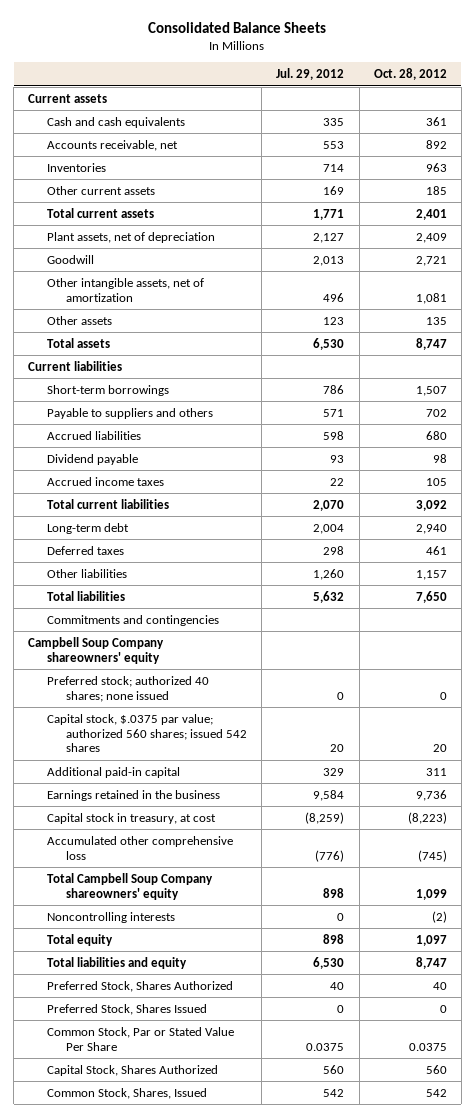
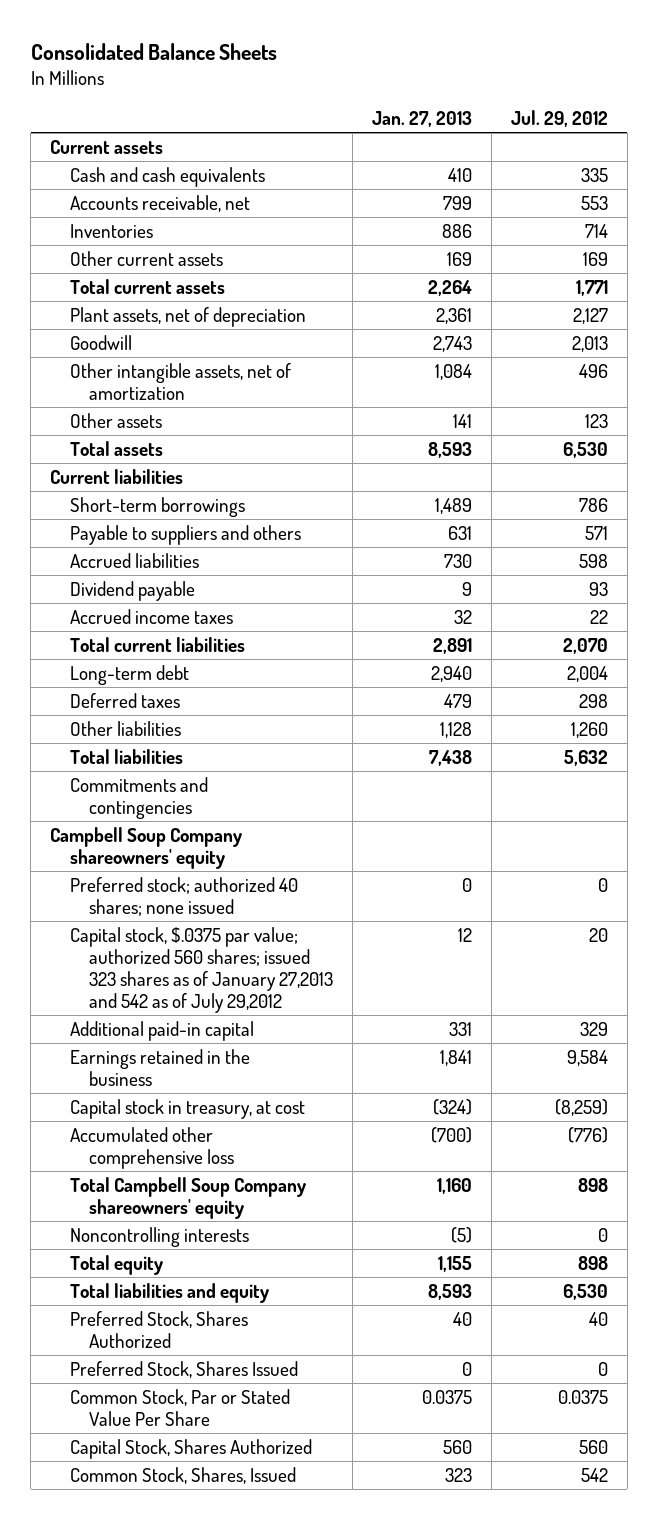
- | Jul. 29, 2012 | Oct. 28, 2012
+ | Jan. 27, 2013 | Jul. 29, 2012
- Capital stock, $.0375 par value; authorized 560 shares; issued 542 shares | 20 | 20
+ Capital stock, $.0375 par value; authorized 560 shares; issued 323 shares as of January 27,2013 and 542 as of July 29,2012 | 12 | 20

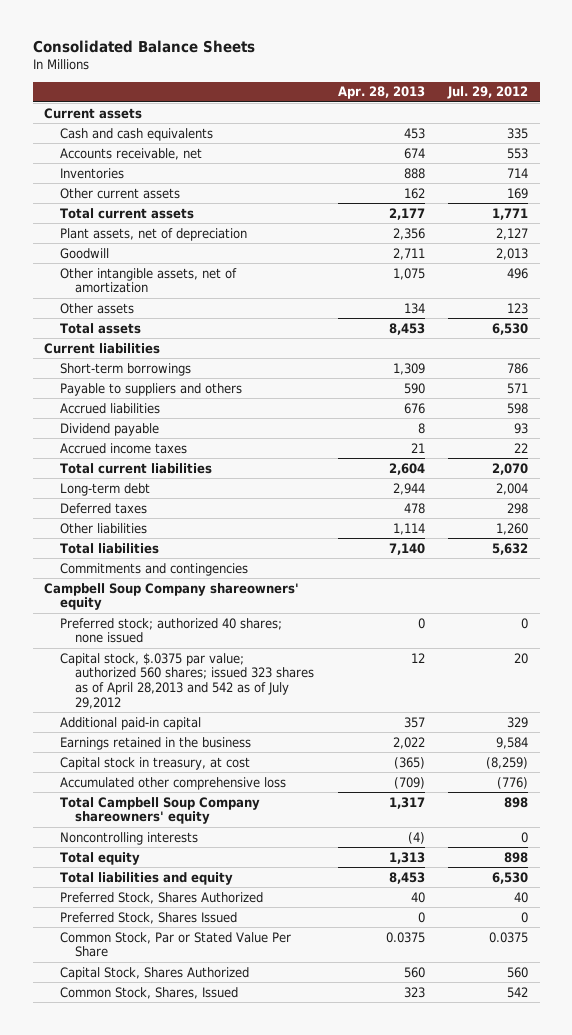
- | Jan. 27, 2013 | Jul. 29, 2012
+ | Apr. 28, 2013 | Jul. 29, 2012
- Capital stock, $.0375 par value; authorized 560 shares; issued 323 shares as of January 27,2013 and 542 as of July 29,2012 | 12 | 20
+ Capital stock, $.0375 par value; authorized 560 shares; issued 323 shares as of April 28,2013 and 542 as of July 29,2012 | 12 | 20

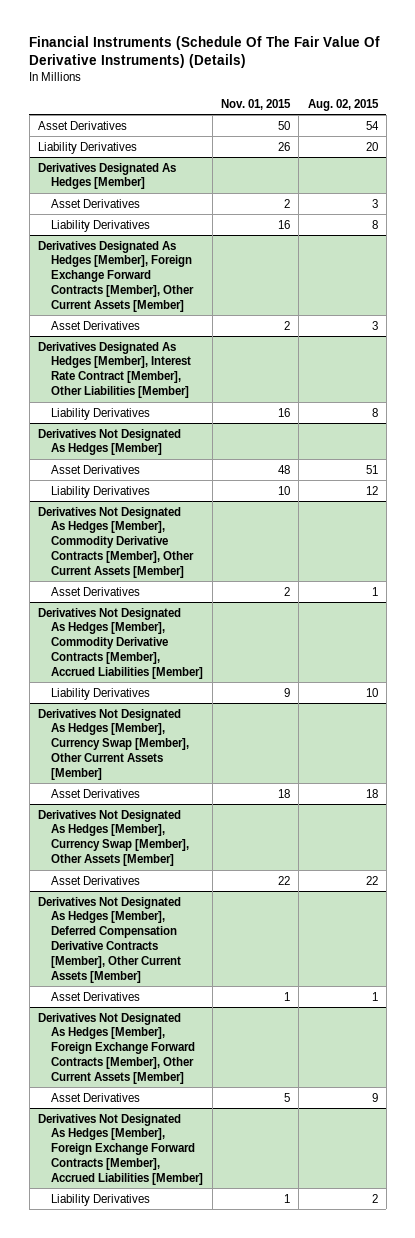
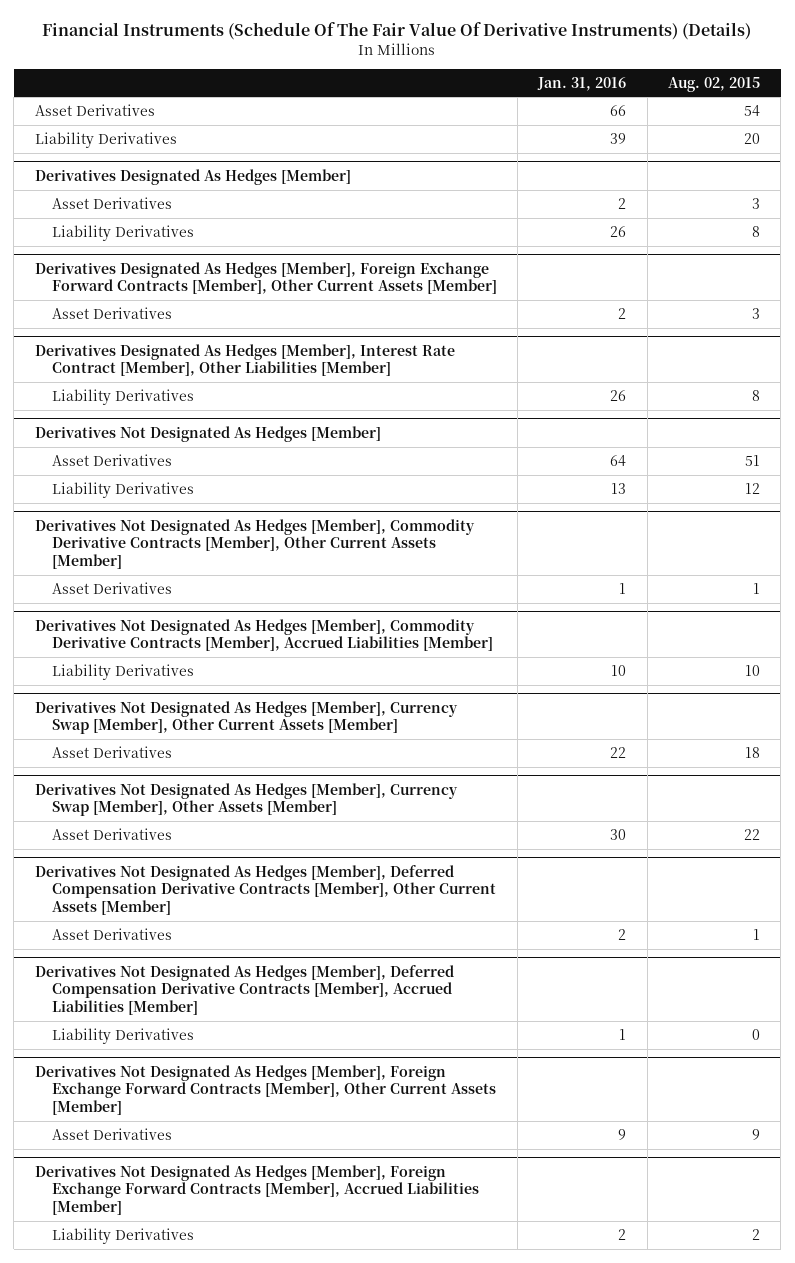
- | Nov. 01, 2015 | Aug. 02, 2015
+ | Jan. 31, 2016 | Aug. 02, 2015
+ Derivatives Not Designated As Hedges [Member], Deferred Compensation Derivative Contracts [Member], Accrued Liabilities [Member]
+ Liability Derivatives | 1 | 0

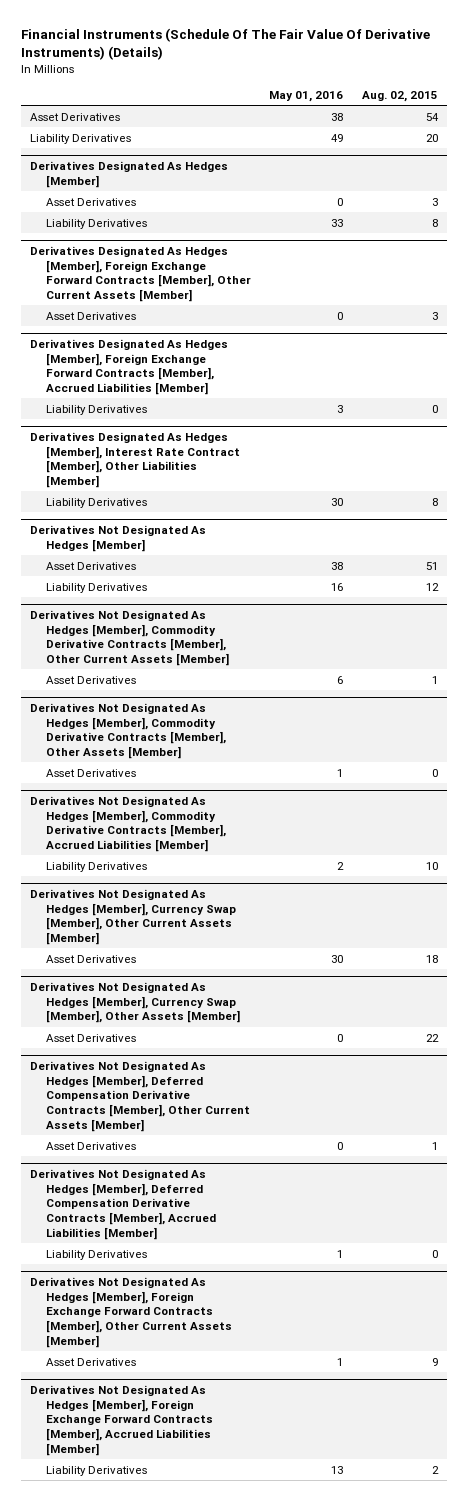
- | Jan. 31, 2016 | Aug. 02, 2015
+ | May 01, 2016 | Aug. 02, 2015
+ Derivatives Designated As Hedges [Member], Foreign Exchange Forward Contracts [Member], Accrued Liabilities [Member]
+ Liability Derivatives | 3 | 0
+ Derivatives Not Designated As Hedges [Member], Commodity Derivative Contracts [Member], Other Assets [Member]
+ Asset Derivatives | 1 | 0

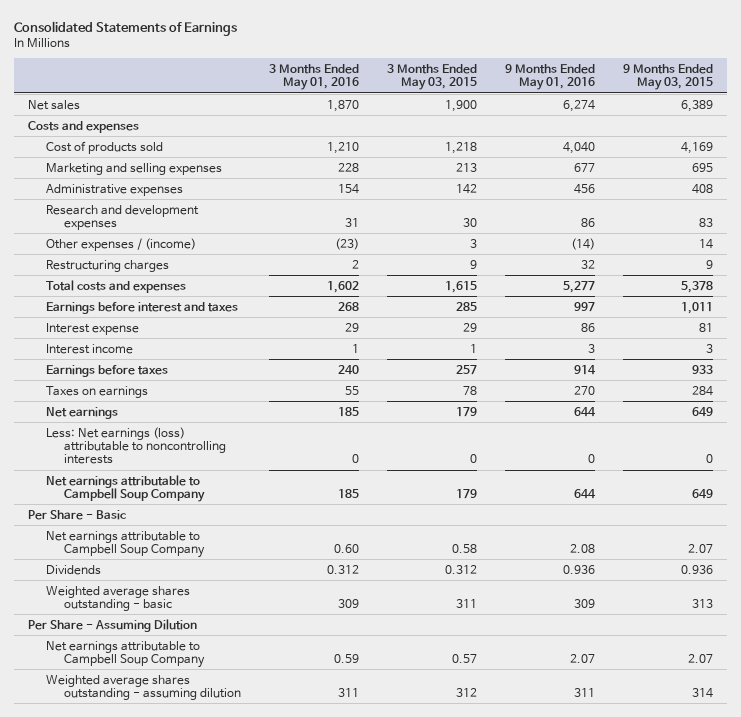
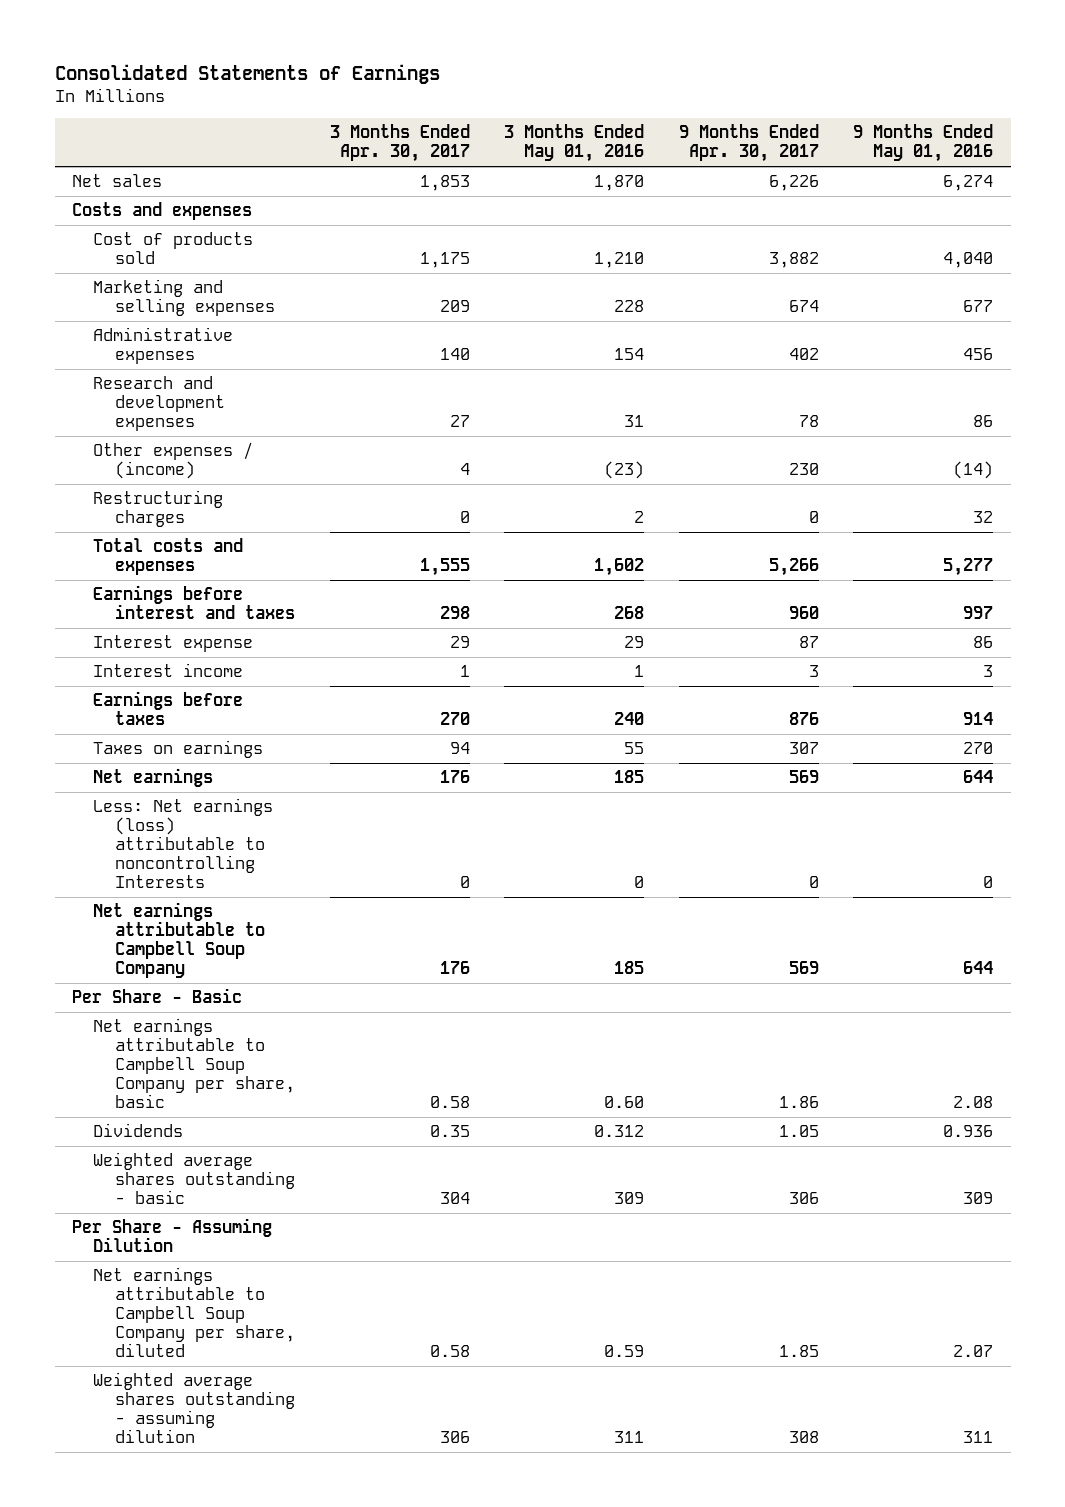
- | 3 Months Ended May 01, 2016 | 3 Months Ended May 03, 2015 | 9 Months Ended May 01, 2016 | 9 Months Ended May 03, 2015
+ | 3 Months Ended Apr. 30, 2017 | 3 Months Ended May 01, 2016 | 9 Months Ended Apr. 30, 2017 | 9 Months Ended May 01, 2016
- Less: Net earnings (loss) attributable to noncontrolling interests | 0 | 0 | 0 | 0
+ Less: Net earnings (loss) attributable to noncontrolling Interests | 0 | 0 | 0 | 0
- Net earnings attributable to Campbell Soup Company | 0.60 | 0.58 | 2.08 | 2.07
+ Net earnings attributable to Campbell Soup Company per share, basic | 0.58 | 0.60 | 1.86 | 2.08
- Net earnings attributable to Campbell Soup Company | 0.59 | 0.57 | 2.07 | 2.07
+ Net earnings attributable to Campbell Soup Company per share, diluted | 0.58 | 0.59 | 1.85 | 2.07

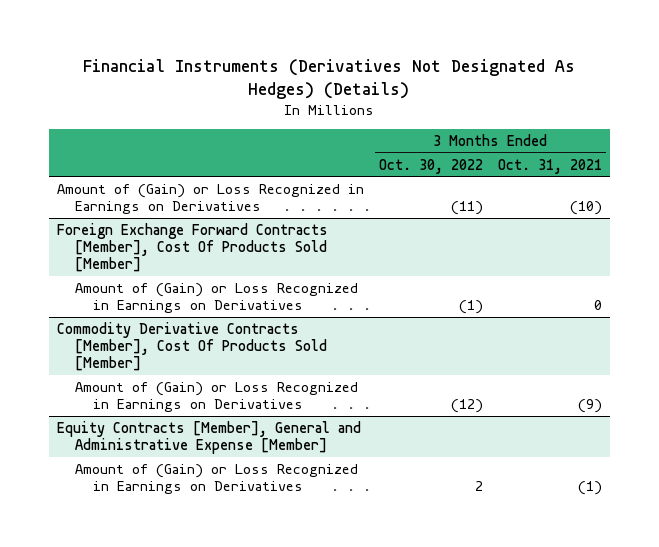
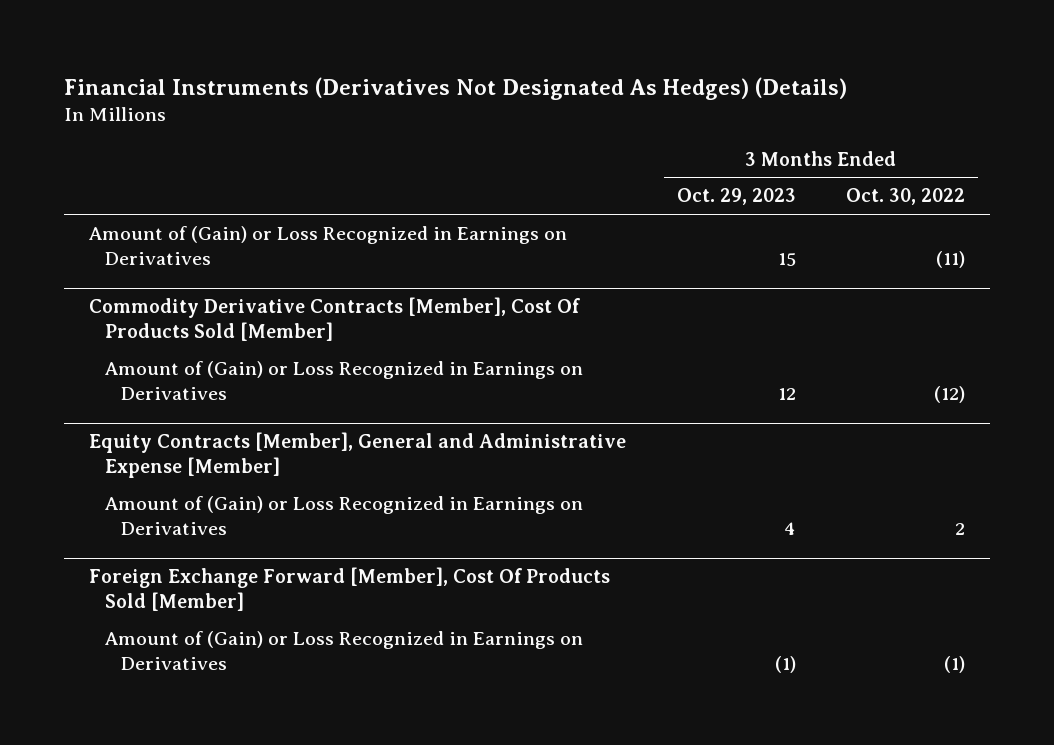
- | 3 Months Ended Oct. 30, 2022 | 3 Months Ended Oct. 31, 2021
+ | 3 Months Ended Oct. 29, 2023 | 3 Months Ended Oct. 30, 2022
- Foreign Exchange Forward Contracts [Member], Cost Of Products Sold [Member]
- Amount of (Gain) or Loss Recognized in Earnings on Derivatives | (1) | 0
+ Foreign Exchange Forward [Member], Cost Of Products Sold [Member]
+ Amount of (Gain) or Loss Recognized in Earnings on Derivatives | (1) | (1)

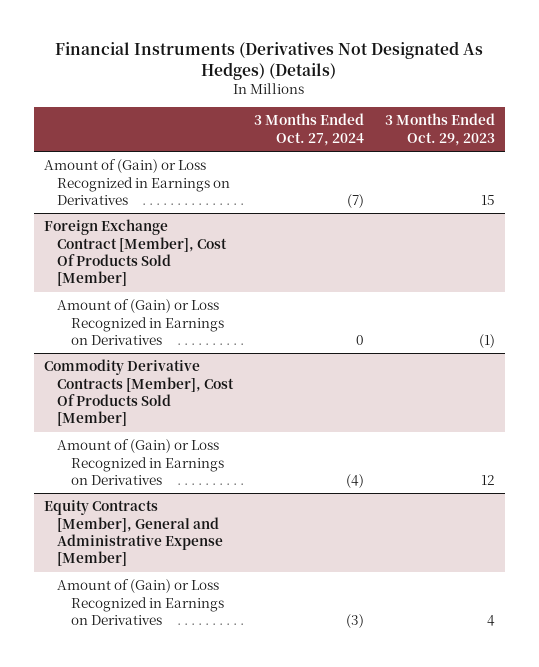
- | 3 Months Ended Oct. 29, 2023 | 3 Months Ended Oct. 30, 2022
+ | 3 Months Ended Oct. 27, 2024 | 3 Months Ended Oct. 29, 2023
+ Foreign Exchange Contract [Member], Cost Of Products Sold [Member]
+ Amount of (Gain) or Loss Recognized in Earnings on Derivatives | 0 | (1)
- Foreign Exchange Forward [Member], Cost Of Products Sold [Member]
- Amount of (Gain) or Loss Recognized in Earnings on Derivatives | (1) | (1)

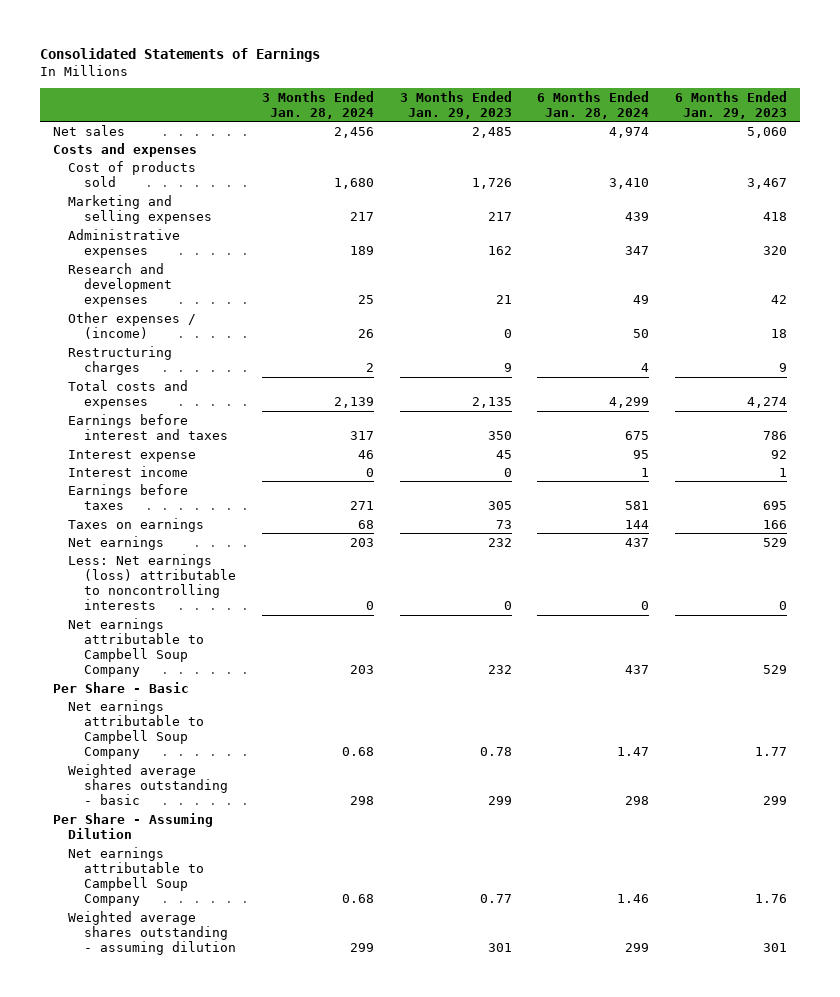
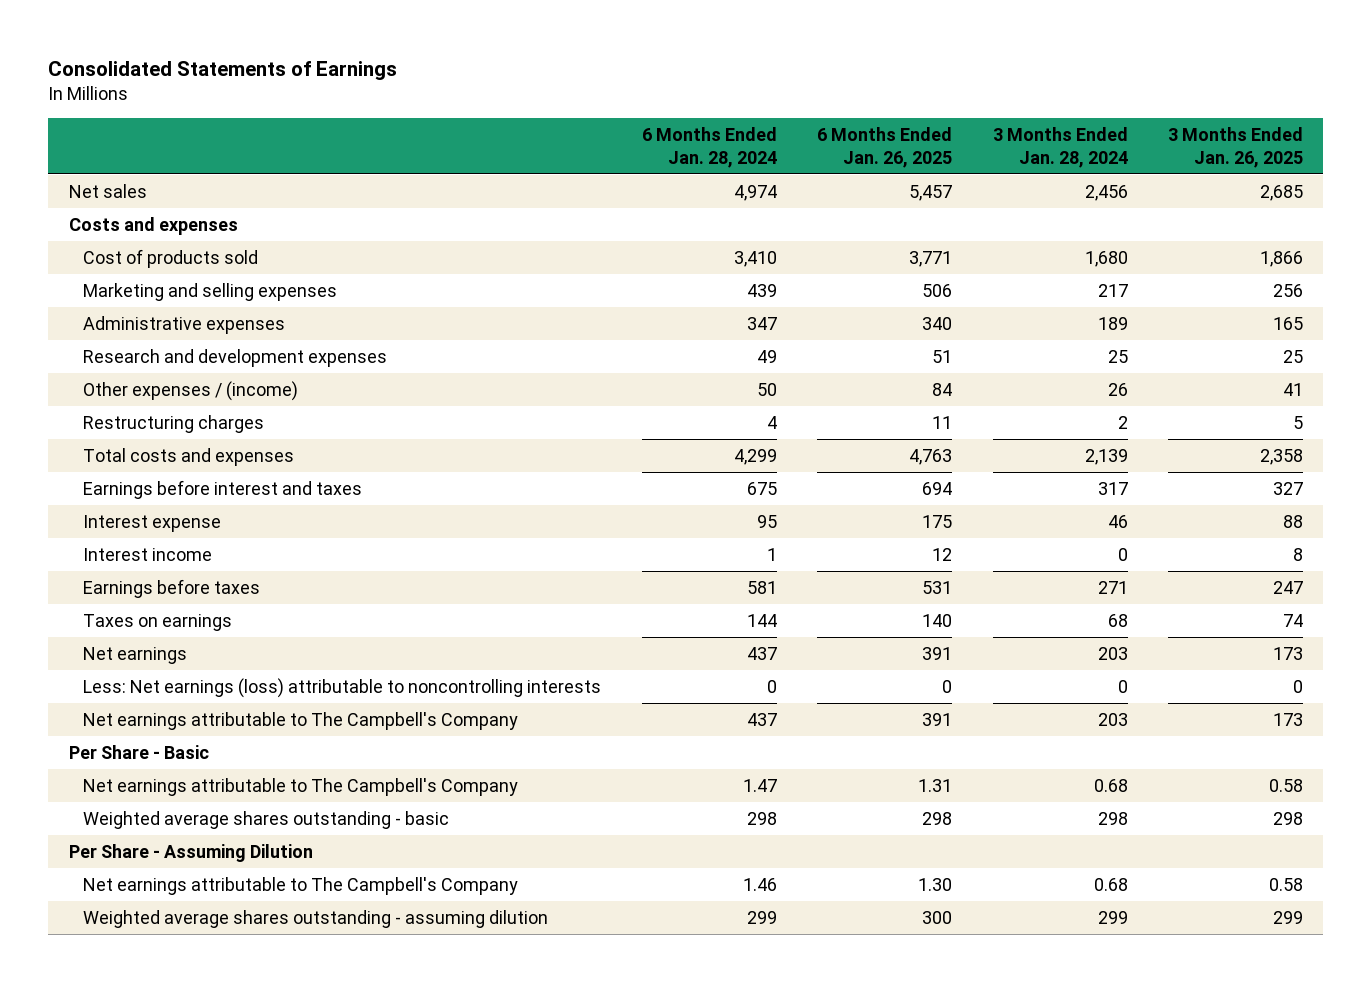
- | 3 Months Ended Jan. 28, 2024 | 3 Months Ended Jan. 29, 2023 | 6 Months Ended Jan. 28, 2024 | 6 Months Ended Jan. 29, 2023
+ | 6 Months Ended Jan. 28, 2024 | 6 Months Ended Jan. 26, 2025 | 3 Months Ended Jan. 28, 2024 | 3 Months Ended Jan. 26, 2025
- Net earnings attributable to Campbell Soup Company | 203 | 232 | 437 | 529
+ Net earnings attributable to The Campbell's Company | 437 | 391 | 203 | 173
- Net earnings attributable to Campbell Soup Company | 0.68 | 0.78 | 1.47 | 1.77
+ Net earnings attributable to The Campbell's Company | 1.47 | 1.31 | 0.68 | 0.58
- Net earnings attributable to Campbell Soup Company | 0.68 | 0.77 | 1.46 | 1.76
+ Net earnings attributable to The Campbell's Company | 1.46 | 1.30 | 0.68 | 0.58

